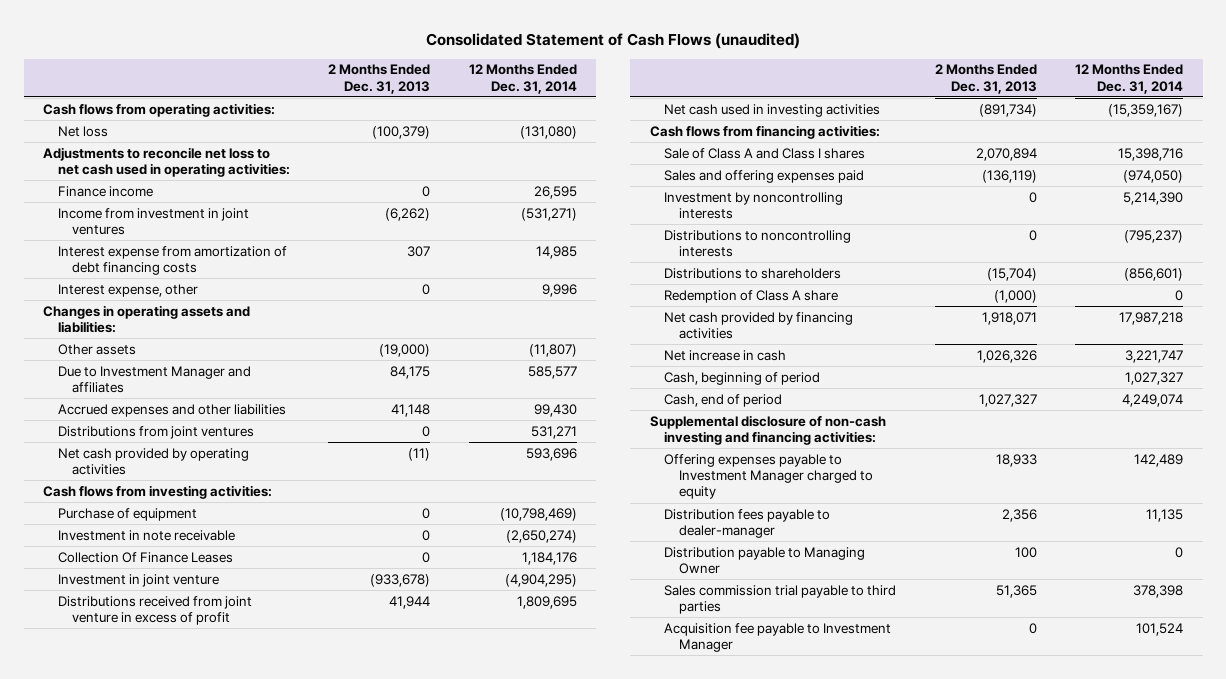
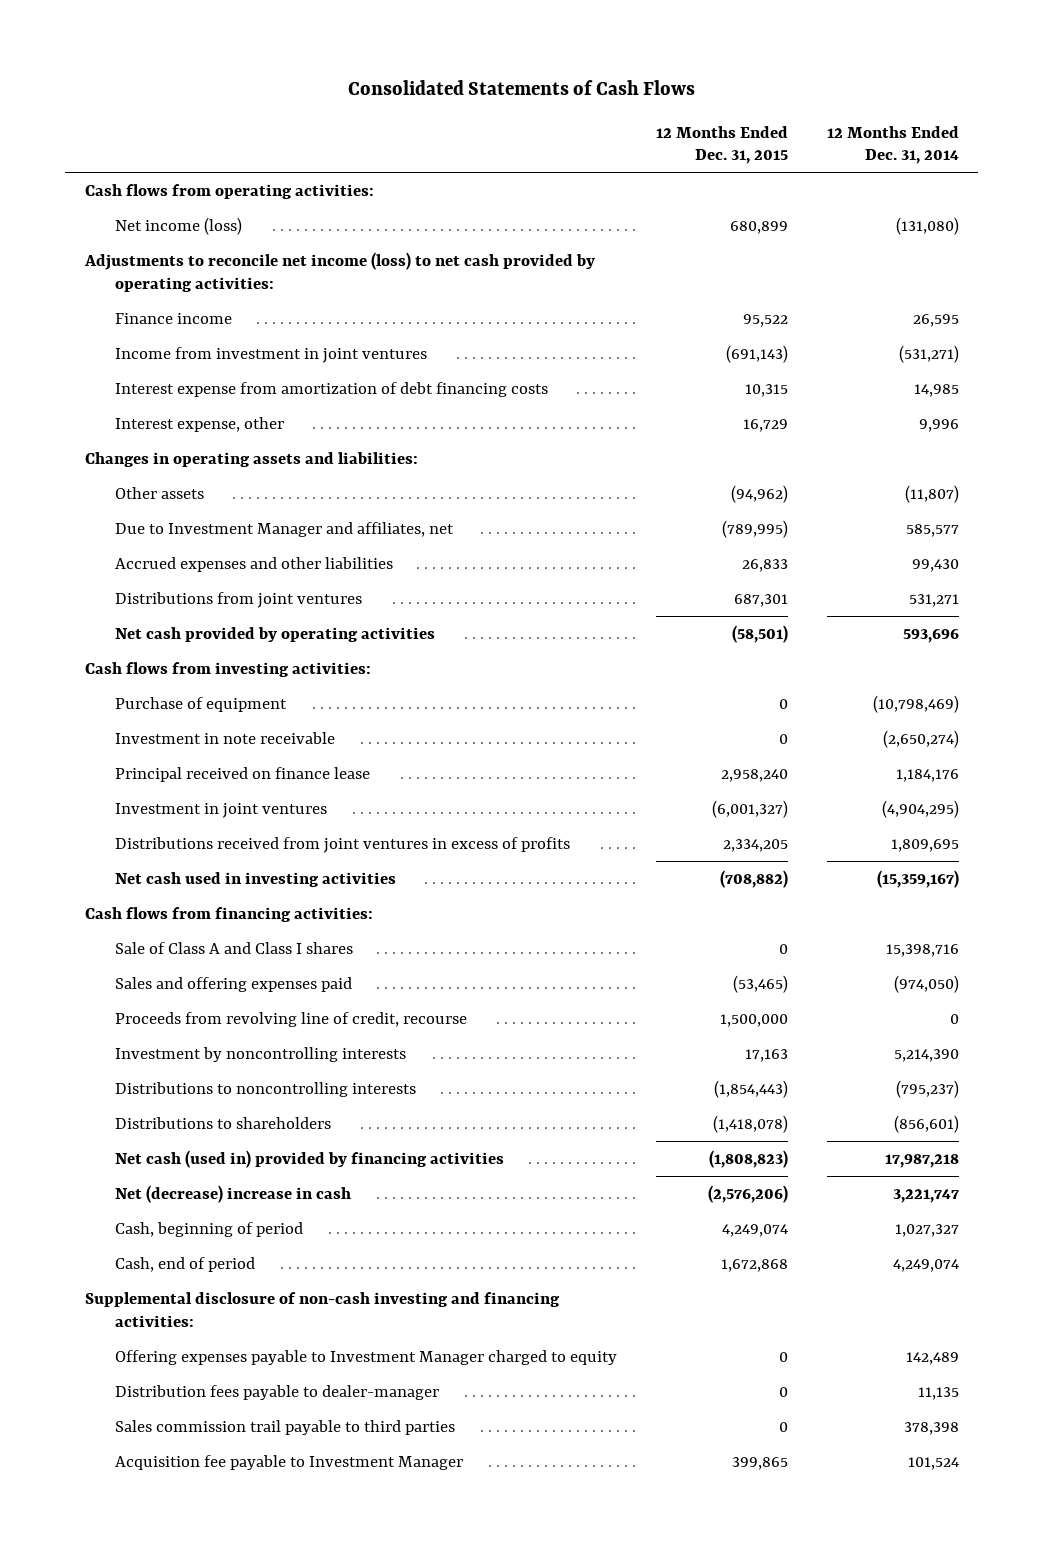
- Consolidated Statement of Cash Flows (unaudited)
+ Consolidated Statements of Cash Flows
- | 2 Months Ended Dec. 31, 2013 | 12 Months Ended Dec. 31, 2014
+ | 12 Months Ended Dec. 31, 2015 | 12 Months Ended Dec. 31, 2014
- Net loss | (100,379) | (131,080)
- Adjustments to reconcile net loss to net cash used in operating activities:
+ Net income (loss) | 680,899 | (131,080)
+ Adjustments to reconcile net income (loss) to net cash provided by operating activities:
- Due to Investment Manager and affiliates | 84,175 | 585,577
+ Due to Investment Manager and affiliates, net | (789,995) | 585,577
- Collection Of Finance Leases | 0 | 1,184,176
- Investment in joint venture | (933,678) | (4,904,295)
- Distributions received from joint venture in excess of profit | 41,944 | 1,809,695
+ Principal received on finance lease | 2,958,240 | 1,184,176
+ Investment in joint ventures | (6,001,327) | (4,904,295)
+ Distributions received from joint ventures in excess of profits | 2,334,205 | 1,809,695
+ Proceeds from revolving line of credit, recourse | 1,500,000 | 0
- Redemption of Class A share | (1,000) | 0
- Net cash provided by financing activities | 1,918,071 | 17,987,218
- Net increase in cash | 1,026,326 | 3,221,747
+ Net cash (used in) provided by financing activities | (1,808,823) | 17,987,218
+ Net (decrease) increase in cash | (2,576,206) | 3,221,747
- Distribution payable to Managing Owner | 100 | 0
- Sales commission trial payable to third parties | 51,365 | 378,398
+ Sales commission trail payable to third parties | 0 | 378,398

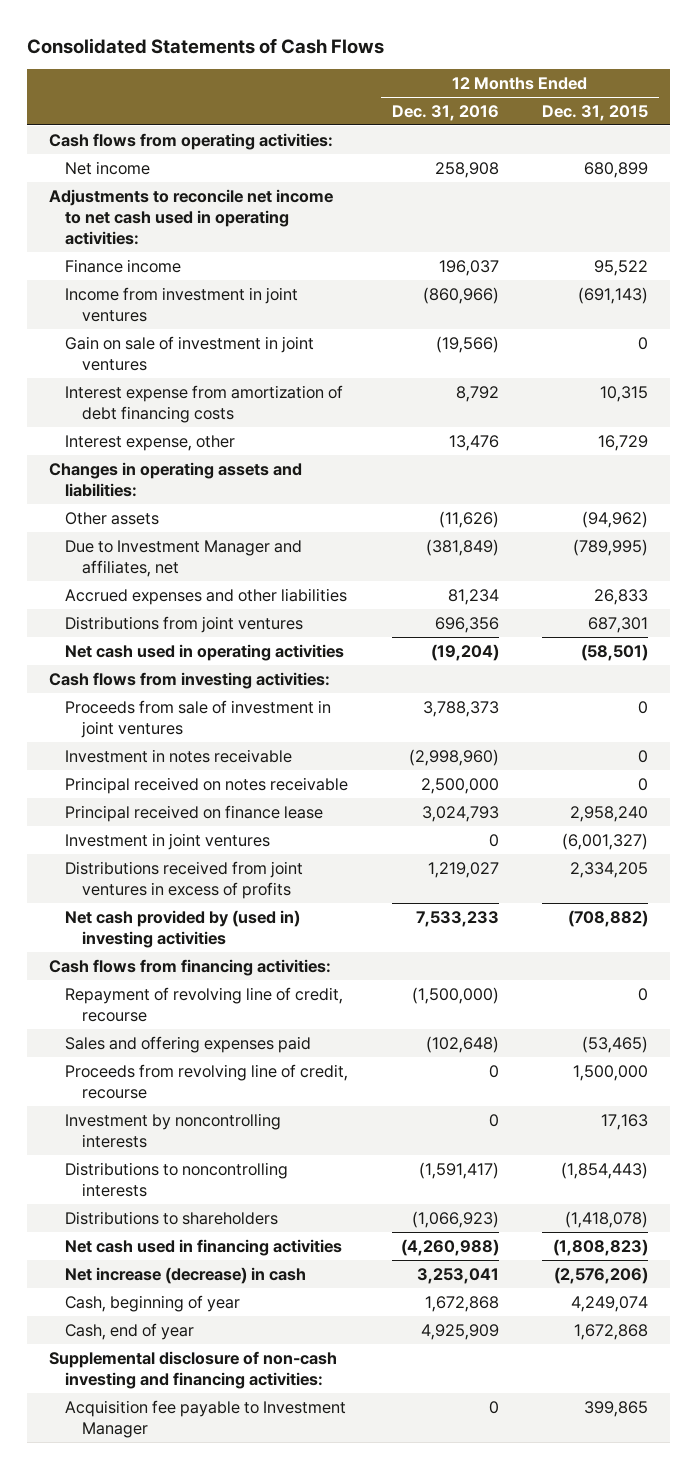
- | 12 Months Ended Dec. 31, 2015 | 12 Months Ended Dec. 31, 2014
+ | 12 Months Ended Dec. 31, 2016 | 12 Months Ended Dec. 31, 2015
- Net income (loss) | 680,899 | (131,080)
- Adjustments to reconcile net income (loss) to net cash provided by operating activities:
+ Net income | 258,908 | 680,899
+ Adjustments to reconcile net income to net cash used in operating activities:
+ Gain on sale of investment in joint ventures | (19,566) | 0
- Net cash provided by operating activities | (58,501) | 593,696
+ Net cash used in operating activities | (19,204) | (58,501)
- Purchase of equipment | 0 | (10,798,469)
- Investment in note receivable | 0 | (2,650,274)
+ Proceeds from sale of investment in joint ventures | 3,788,373 | 0
+ Investment in notes receivable | (2,998,960) | 0
+ Principal received on notes receivable | 2,500,000 | 0
- Net cash used in investing activities | (708,882) | (15,359,167)
+ Net cash provided by (used in) investing activities | 7,533,233 | (708,882)
- Sale of Class A and Class I shares | 0 | 15,398,716
+ Repayment of revolving line of credit, recourse | (1,500,000) | 0
- Net cash (used in) provided by financing activities | (1,808,823) | 17,987,218
- Net (decrease) increase in cash | (2,576,206) | 3,221,747
- Cash, beginning of period | 4,249,074 | 1,027,327
- Cash, end of period | 1,672,868 | 4,249,074
+ Net cash used in financing activities | (4,260,988) | (1,808,823)
+ Net increase (decrease) in cash | 3,253,041 | (2,576,206)
+ Cash, beginning of year | 1,672,868 | 4,249,074
+ Cash, end of year | 4,925,909 | 1,672,868
- Offering expenses payable to Investment Manager charged to equity | 0 | 142,489
- Distribution fees payable to dealer-manager | 0 | 11,135
- Sales commission trail payable to third parties | 0 | 378,398

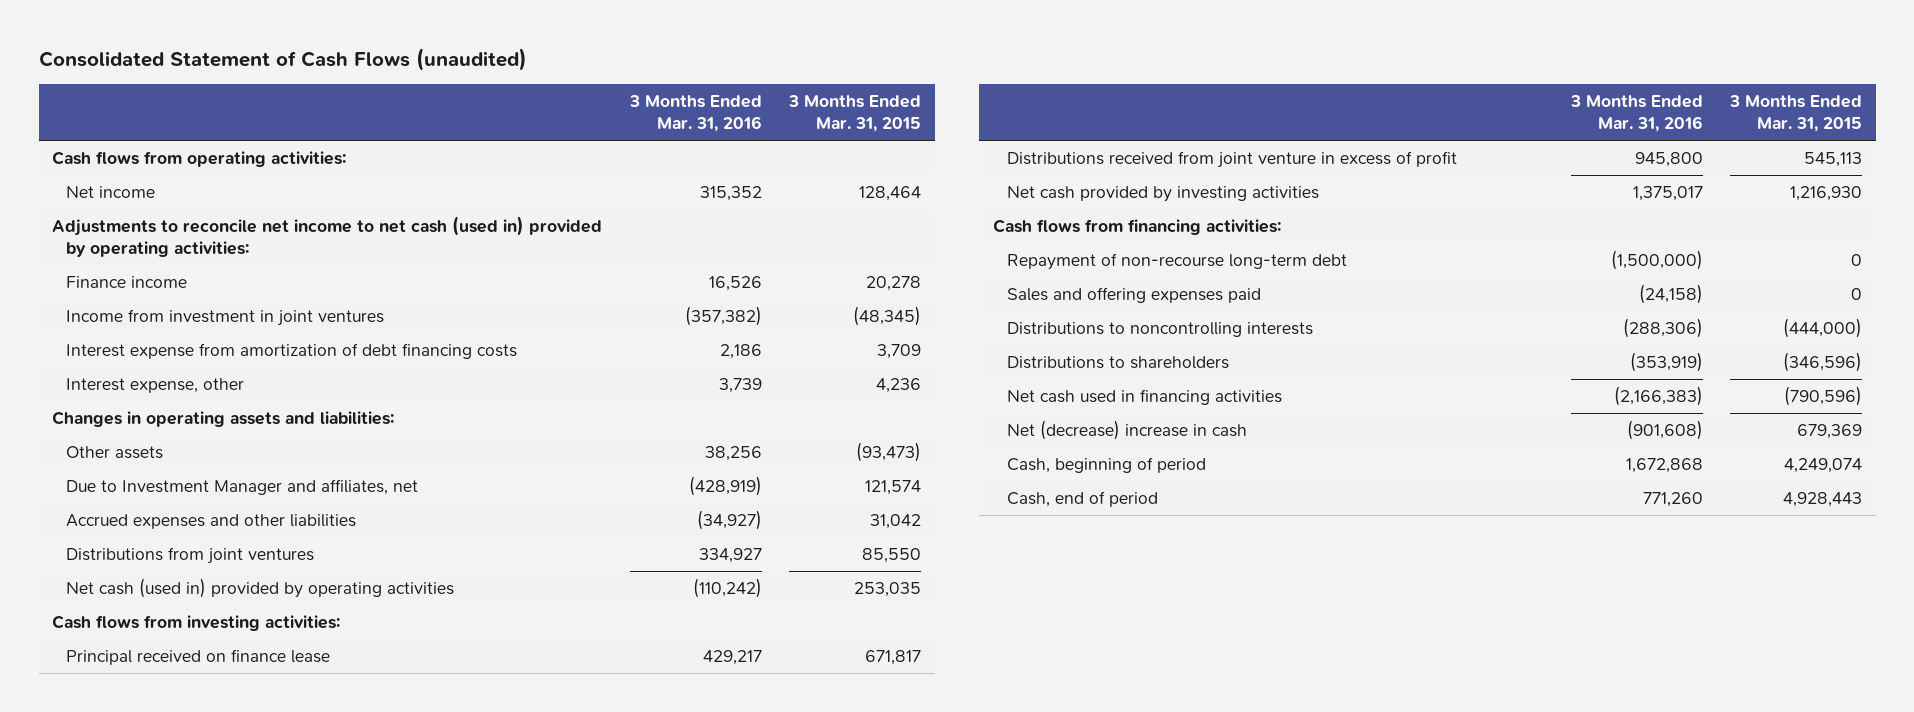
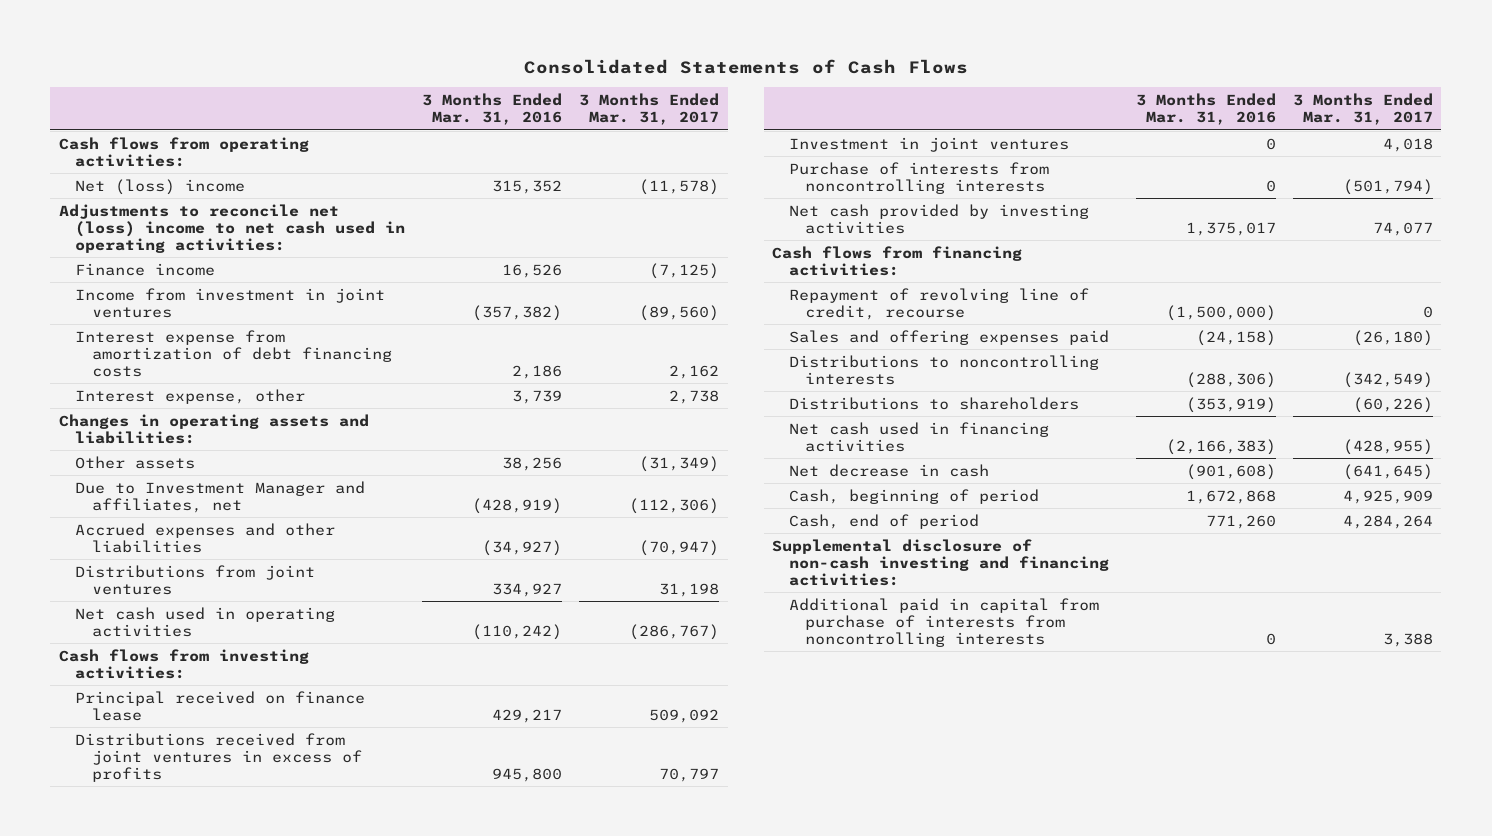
- Consolidated Statement of Cash Flows (unaudited)
+ Consolidated Statements of Cash Flows
- | 3 Months Ended Mar. 31, 2016 | 3 Months Ended Mar. 31, 2015
+ | 3 Months Ended Mar. 31, 2016 | 3 Months Ended Mar. 31, 2017
- Net income | 315,352 | 128,464
- Adjustments to reconcile net income to net cash (used in) provided by operating activities:
+ Net (loss) income | 315,352 | (11,578)
+ Adjustments to reconcile net (loss) income to net cash used in operating activities:
- Net cash (used in) provided by operating activities | (110,242) | 253,035
+ Net cash used in operating activities | (110,242) | (286,767)
- Distributions received from joint venture in excess of profit | 945,800 | 545,113
+ Distributions received from joint ventures in excess of profits | 945,800 | 70,797
+ Investment in joint ventures | 0 | 4,018
+ Purchase of interests from noncontrolling interests | 0 | (501,794)
- Repayment of non-recourse long-term debt | (1,500,000) | 0
+ Repayment of revolving line of credit, recourse | (1,500,000) | 0
- Net (decrease) increase in cash | (901,608) | 679,369
+ Net decrease in cash | (901,608) | (641,645)
+ Supplemental disclosure of non-cash investing and financing activities:
+ Additional paid in capital from purchase of interests from noncontrolling interests | 0 | 3,388

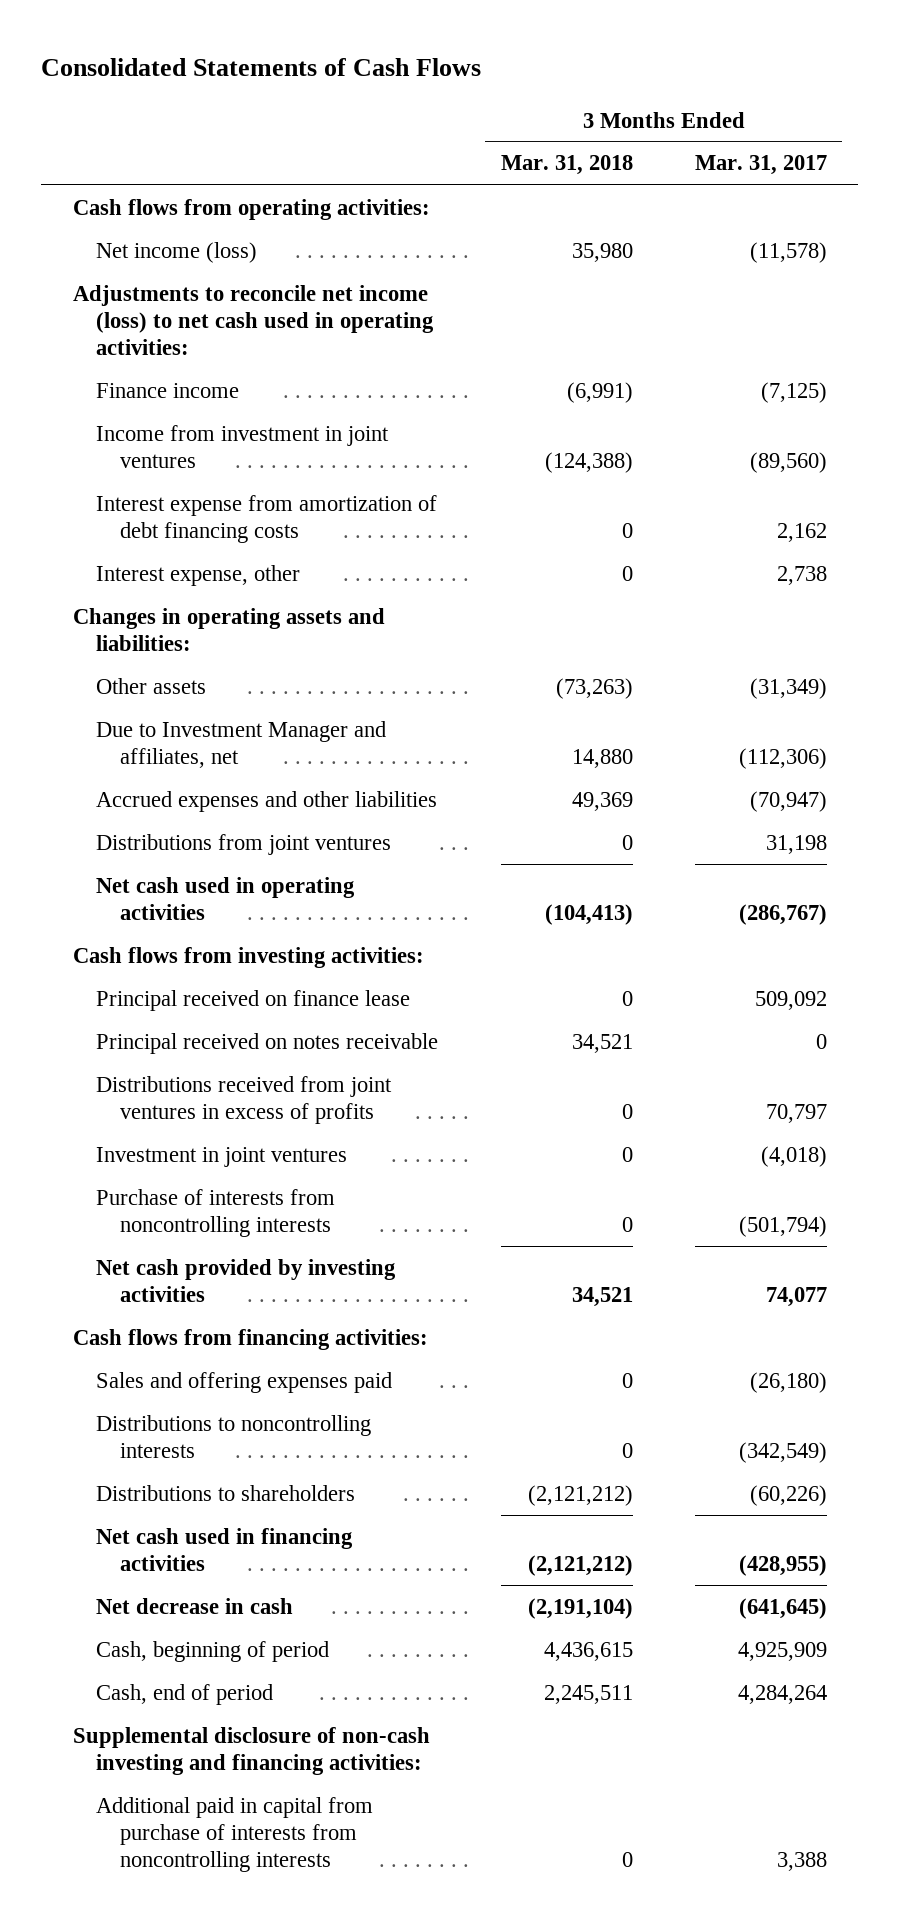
- | 3 Months Ended Mar. 31, 2016 | 3 Months Ended Mar. 31, 2017
+ | 3 Months Ended Mar. 31, 2018 | 3 Months Ended Mar. 31, 2017
- Net (loss) income | 315,352 | (11,578)
- Adjustments to reconcile net (loss) income to net cash used in operating activities:
+ Net income (loss) | 35,980 | (11,578)
+ Adjustments to reconcile net income (loss) to net cash used in operating activities:
+ Principal received on notes receivable | 34,521 | 0
- Investment in joint ventures | 0 | 4,018
+ Investment in joint ventures | 0 | (4,018)
- Repayment of revolving line of credit, recourse | (1,500,000) | 0

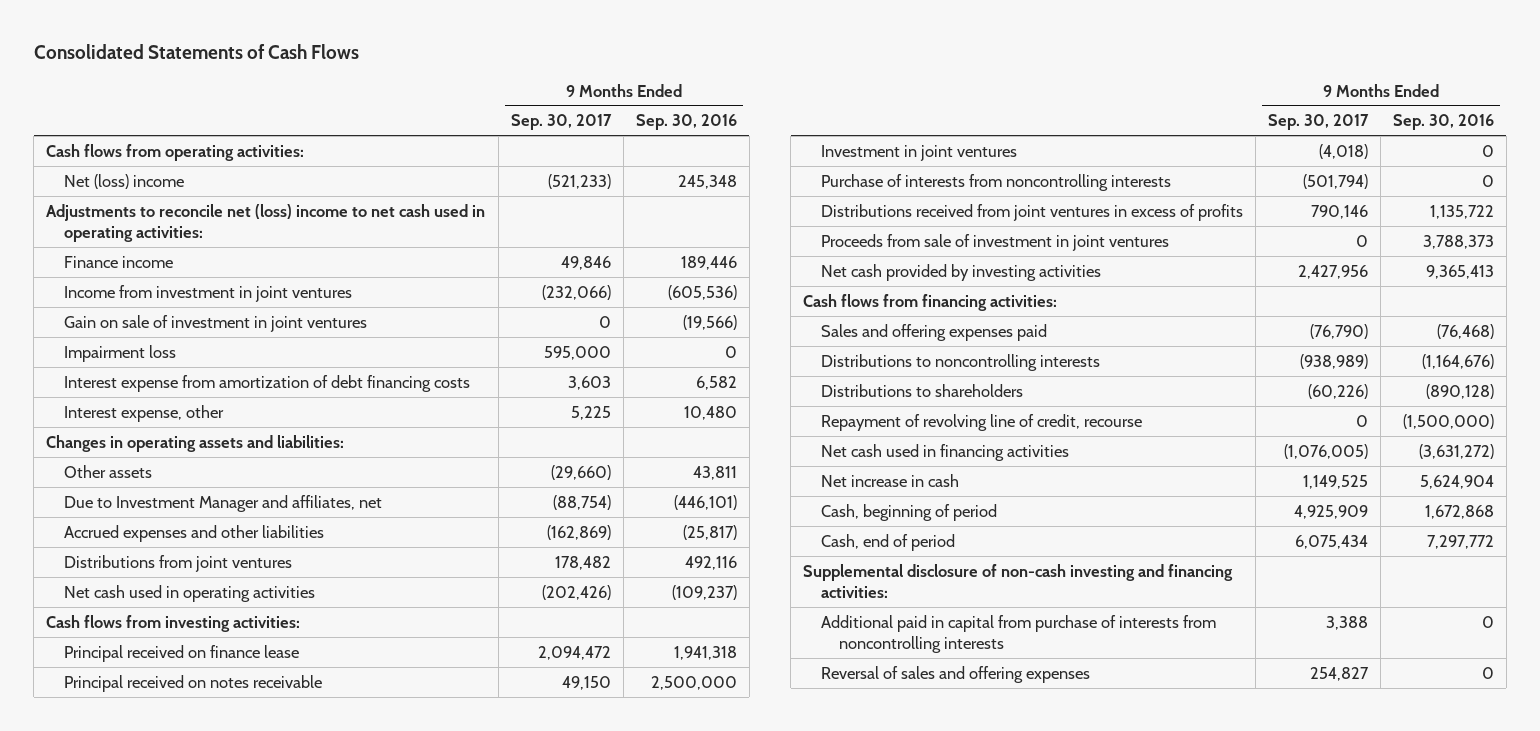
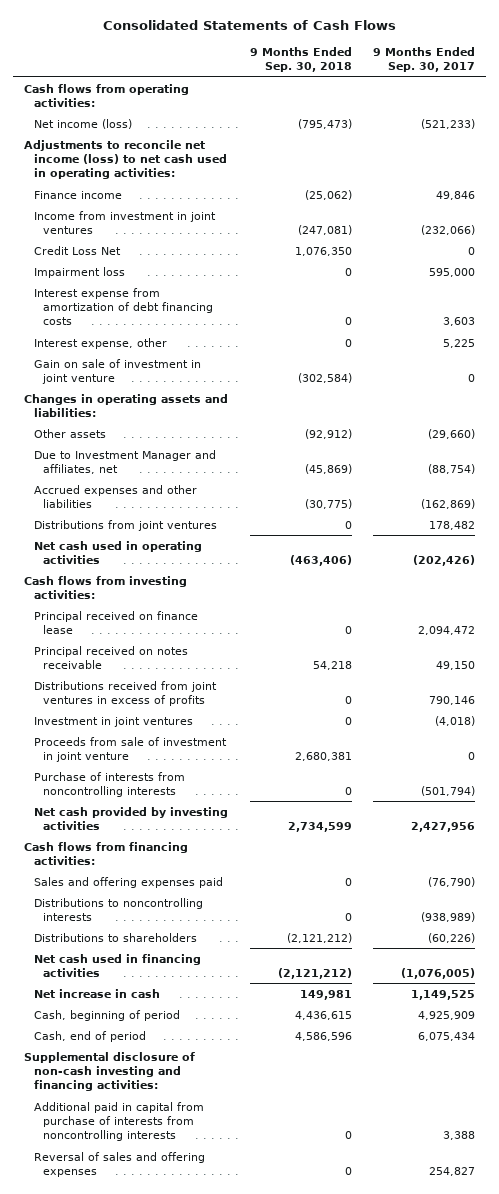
- | 9 Months Ended Sep. 30, 2017 | 9 Months Ended Sep. 30, 2016
+ | 9 Months Ended Sep. 30, 2018 | 9 Months Ended Sep. 30, 2017
- Net (loss) income | (521,233) | 245,348
- Adjustments to reconcile net (loss) income to net cash used in operating activities:
+ Net income (loss) | (795,473) | (521,233)
+ Adjustments to reconcile net income (loss) to net cash used in operating activities:
- Gain on sale of investment in joint ventures | 0 | (19,566)
+ Credit Loss Net | 1,076,350 | 0
+ Gain on sale of investment in joint venture | (302,584) | 0
moved up: Distributions received from joint ventures in excess of profits | 0 | 790,146
+ Proceeds from sale of investment in joint venture | 2,680,381 | 0
- Proceeds from sale of investment in joint ventures | 0 | 3,788,373
- Repayment of revolving line of credit, recourse | 0 | (1,500,000)

